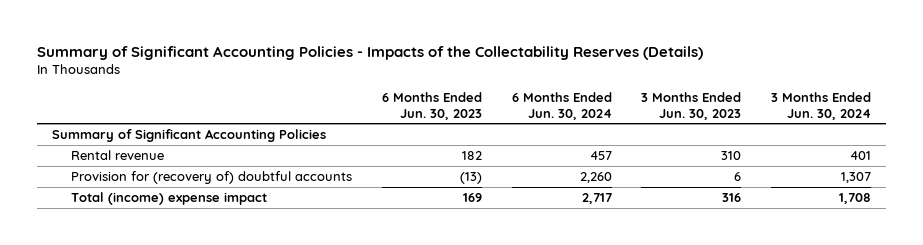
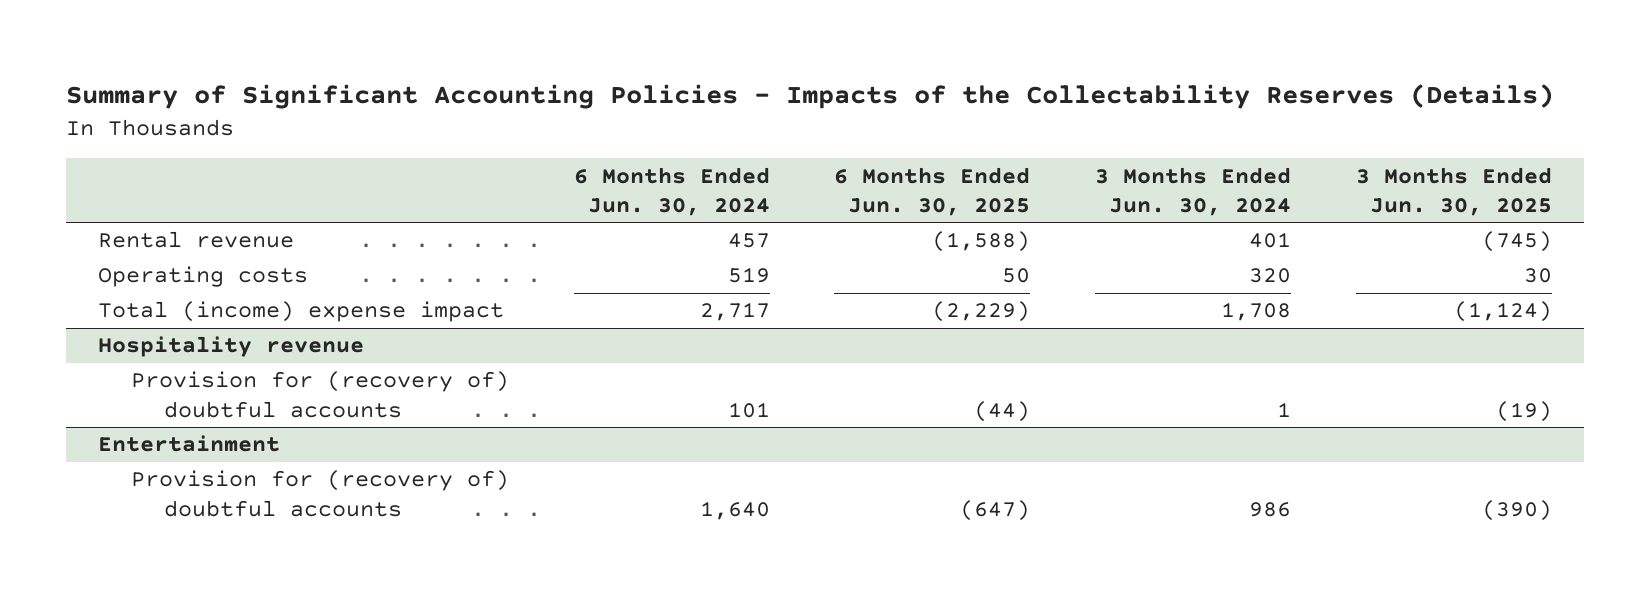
- | 6 Months Ended Jun. 30, 2023 | 6 Months Ended Jun. 30, 2024 | 3 Months Ended Jun. 30, 2023 | 3 Months Ended Jun. 30, 2024
+ | 6 Months Ended Jun. 30, 2024 | 6 Months Ended Jun. 30, 2025 | 3 Months Ended Jun. 30, 2024 | 3 Months Ended Jun. 30, 2025
- Summary of Significant Accounting Policies
- Provision for (recovery of) doubtful accounts | (13) | 2,260 | 6 | 1,307
+ Operating costs | 519 | 50 | 320 | 30
+ Hospitality revenue
+ Provision for (recovery of) doubtful accounts | 101 | (44) | 1 | (19)
+ Entertainment
+ Provision for (recovery of) doubtful accounts | 1,640 | (647) | 986 | (390)

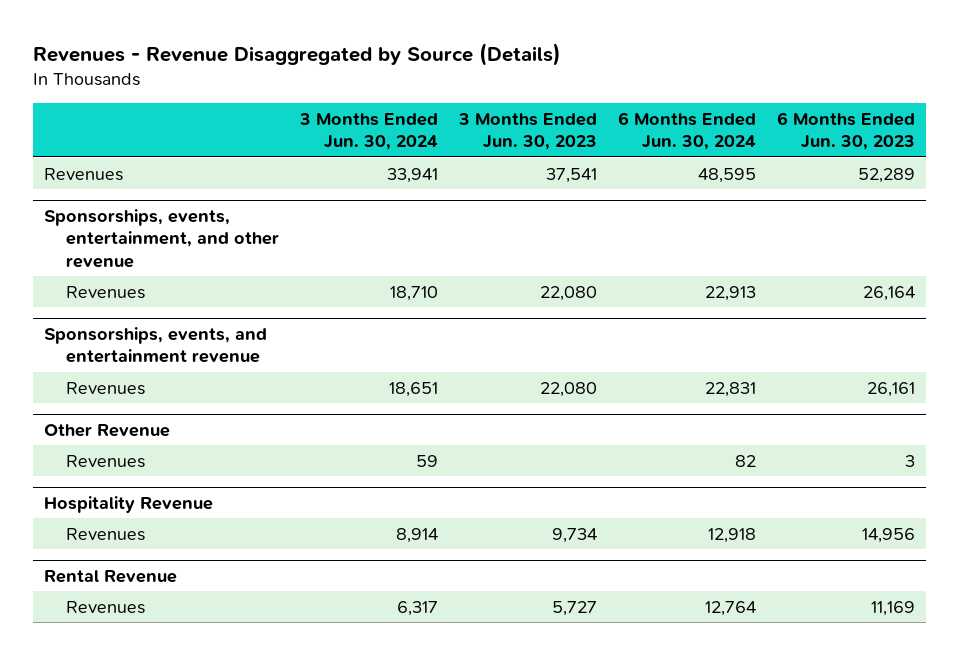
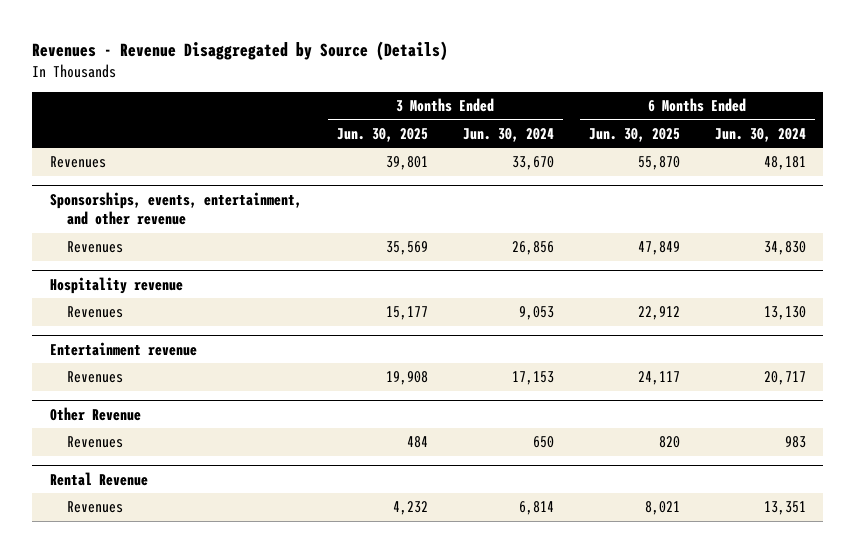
- | 3 Months Ended Jun. 30, 2024 | 3 Months Ended Jun. 30, 2023 | 6 Months Ended Jun. 30, 2024 | 6 Months Ended Jun. 30, 2023
+ | 3 Months Ended Jun. 30, 2025 | 3 Months Ended Jun. 30, 2024 | 6 Months Ended Jun. 30, 2025 | 6 Months Ended Jun. 30, 2024
- Revenues | 33,941 | 37,541 | 48,595 | 52,289
+ Revenues | 39,801 | 33,670 | 55,870 | 48,181
@ Sponsorships, events, entertainment, and other revenue
- Revenues | 18,710 | 22,080 | 22,913 | 26,164
- Sponsorships, events, and entertainment revenue
- Revenues | 18,651 | 22,080 | 22,831 | 26,161
@ Sponsorships, events, entertainment, and other revenue
+ Revenues | 35,569 | 26,856 | 47,849 | 34,830
+ Hospitality revenue
+ Revenues | 15,177 | 9,053 | 22,912 | 13,130
+ Entertainment revenue
+ Revenues | 19,908 | 17,153 | 24,117 | 20,717
@ Other Revenue
- Revenues | 59 | | 82 | 3
- Hospitality Revenue
- Revenues | 8,914 | 9,734 | 12,918 | 14,956
@ Other Revenue
+ Revenues | 484 | 650 | 820 | 983
@ Rental Revenue
- Revenues | 6,317 | 5,727 | 12,764 | 11,169
+ Revenues | 4,232 | 6,814 | 8,021 | 13,351

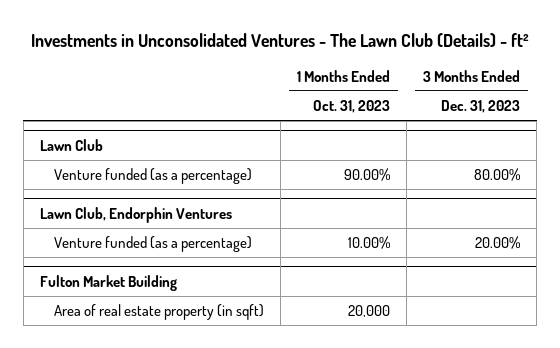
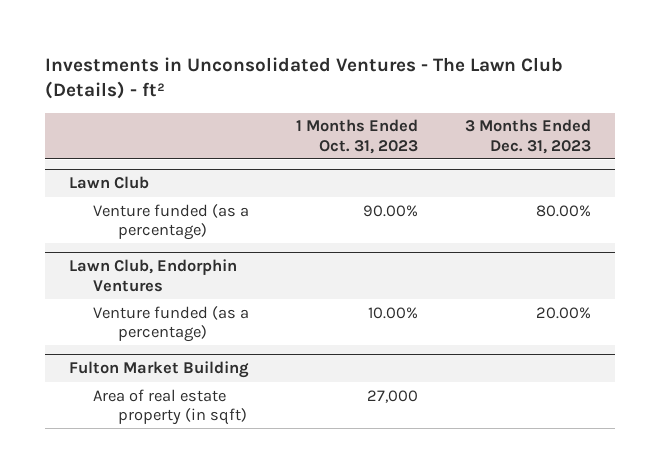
@ Fulton Market Building
- Area of real estate property (in sqft) | 20,000 |
+ Area of real estate property (in sqft) | 27,000 |

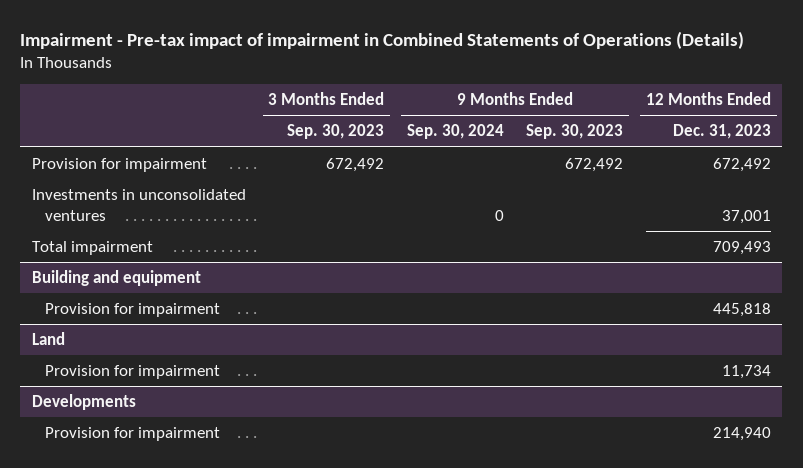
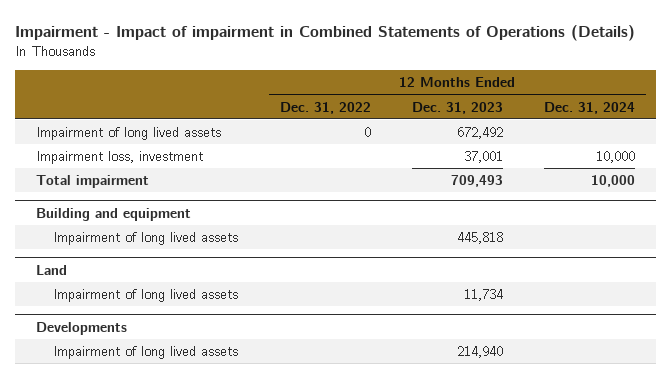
- Impairment - Pre-tax impact of impairment in Combined Statements of Operations (Details)
+ Impairment - Impact of impairment in Combined Statements of Operations (Details)
- | 3 Months Ended Sep. 30, 2023 | 9 Months Ended Sep. 30, 2024 | 9 Months Ended Sep. 30, 2023 | 12 Months Ended Dec. 31, 2023
+ | 12 Months Ended Dec. 31, 2022 | 12 Months Ended Dec. 31, 2023 | 12 Months Ended Dec. 31, 2024
- Provision for impairment | 672,492 | | 672,492 | 672,492
- Investments in unconsolidated ventures | | 0 | | 37,001
+ Impairment of long lived assets | 0 | 672,492 |
+ Impairment loss, investment | | 37,001 | 10,000
@ Building and equipment
- Provision for impairment | | | | 445,818
+ Impairment of long lived assets | | 445,818 |
@ Land
- Provision for impairment | | | | 11,734
+ Impairment of long lived assets | | 11,734 |
@ Developments
- Provision for impairment | | | | 214,940
+ Impairment of long lived assets | | 214,940 |

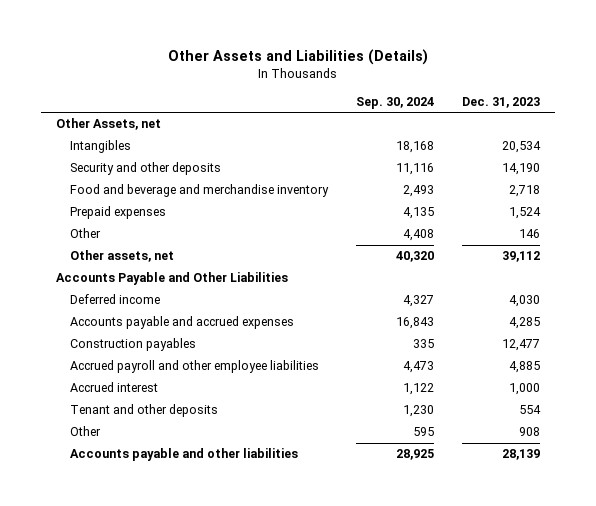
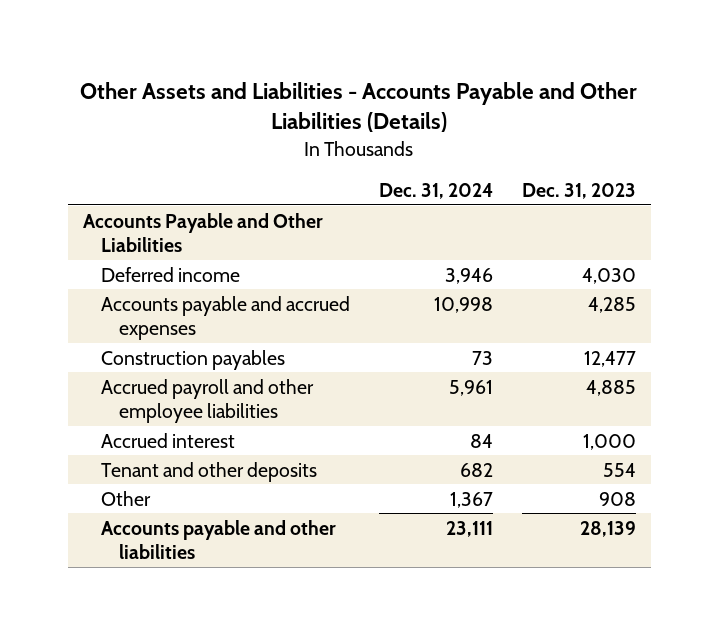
- Other Assets and Liabilities (Details)
+ Other Assets and Liabilities - Accounts Payable and Other Liabilities (Details)
- | Sep. 30, 2024 | Dec. 31, 2023
+ | Dec. 31, 2024 | Dec. 31, 2023
- Other Assets, net
- Intangibles | 18,168 | 20,534
- Security and other deposits | 11,116 | 14,190
- Food and beverage and merchandise inventory | 2,493 | 2,718
- Prepaid expenses | 4,135 | 1,524
- Other | 4,408 | 146
- Other assets, net | 40,320 | 39,112

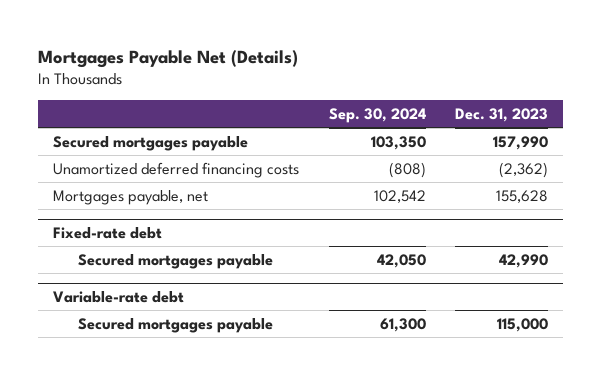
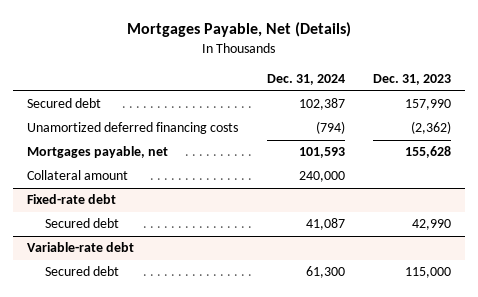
- Mortgages Payable Net (Details)
+ Mortgages Payable, Net (Details)
- | Sep. 30, 2024 | Dec. 31, 2023
+ | Dec. 31, 2024 | Dec. 31, 2023
- Secured mortgages payable | 103,350 | 157,990
+ Secured debt | 102,387 | 157,990
+ Collateral amount | 240,000 |
@ Fixed-rate debt
- Secured mortgages payable | 42,050 | 42,990
+ Secured debt | 41,087 | 42,990
@ Variable-rate debt
- Secured mortgages payable | 61,300 | 115,000
+ Secured debt | 61,300 | 115,000

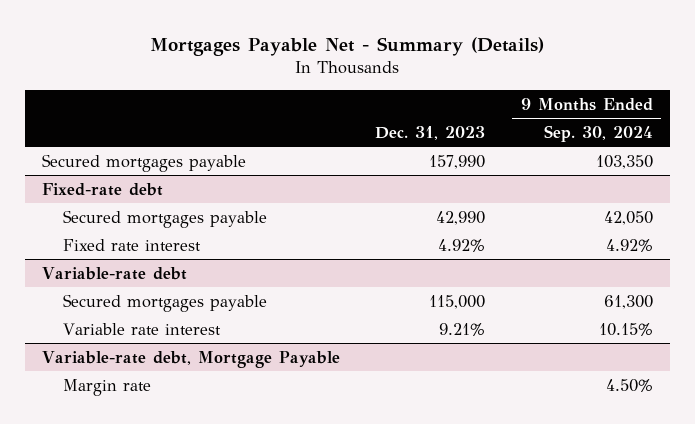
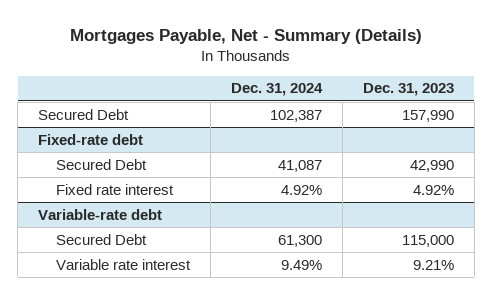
- Mortgages Payable Net - Summary (Details)
+ Mortgages Payable, Net - Summary (Details)
- | Dec. 31, 2023 | 9 Months Ended Sep. 30, 2024
+ | Dec. 31, 2024 | Dec. 31, 2023
- Secured mortgages payable | 157,990 | 103,350
+ Secured Debt | 102,387 | 157,990
@ Fixed-rate debt
- Secured mortgages payable | 42,990 | 42,050
+ Secured Debt | 41,087 | 42,990
@ Variable-rate debt
- Secured mortgages payable | 115,000 | 61,300
+ Secured Debt | 61,300 | 115,000
- Variable-rate debt, Mortgage Payable
- Margin rate | | 4.50%

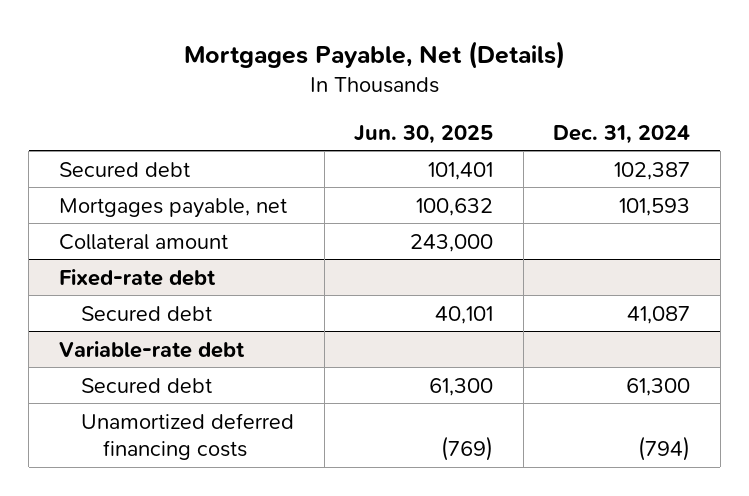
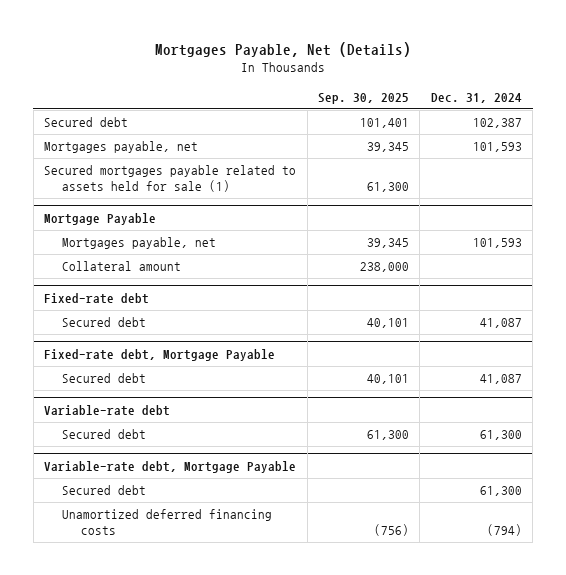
- | Jun. 30, 2025 | Dec. 31, 2024
+ | Sep. 30, 2025 | Dec. 31, 2024
+ Secured mortgages payable related to assets held for sale (1) | 61,300 |
+ Mortgage Payable
+ Mortgages payable, net | 39,345 | 101,593
+ Fixed-rate debt, Mortgage Payable
+ Secured debt | 40,101 | 41,087
+ Variable-rate debt, Mortgage Payable
+ Secured debt | | 61,300

